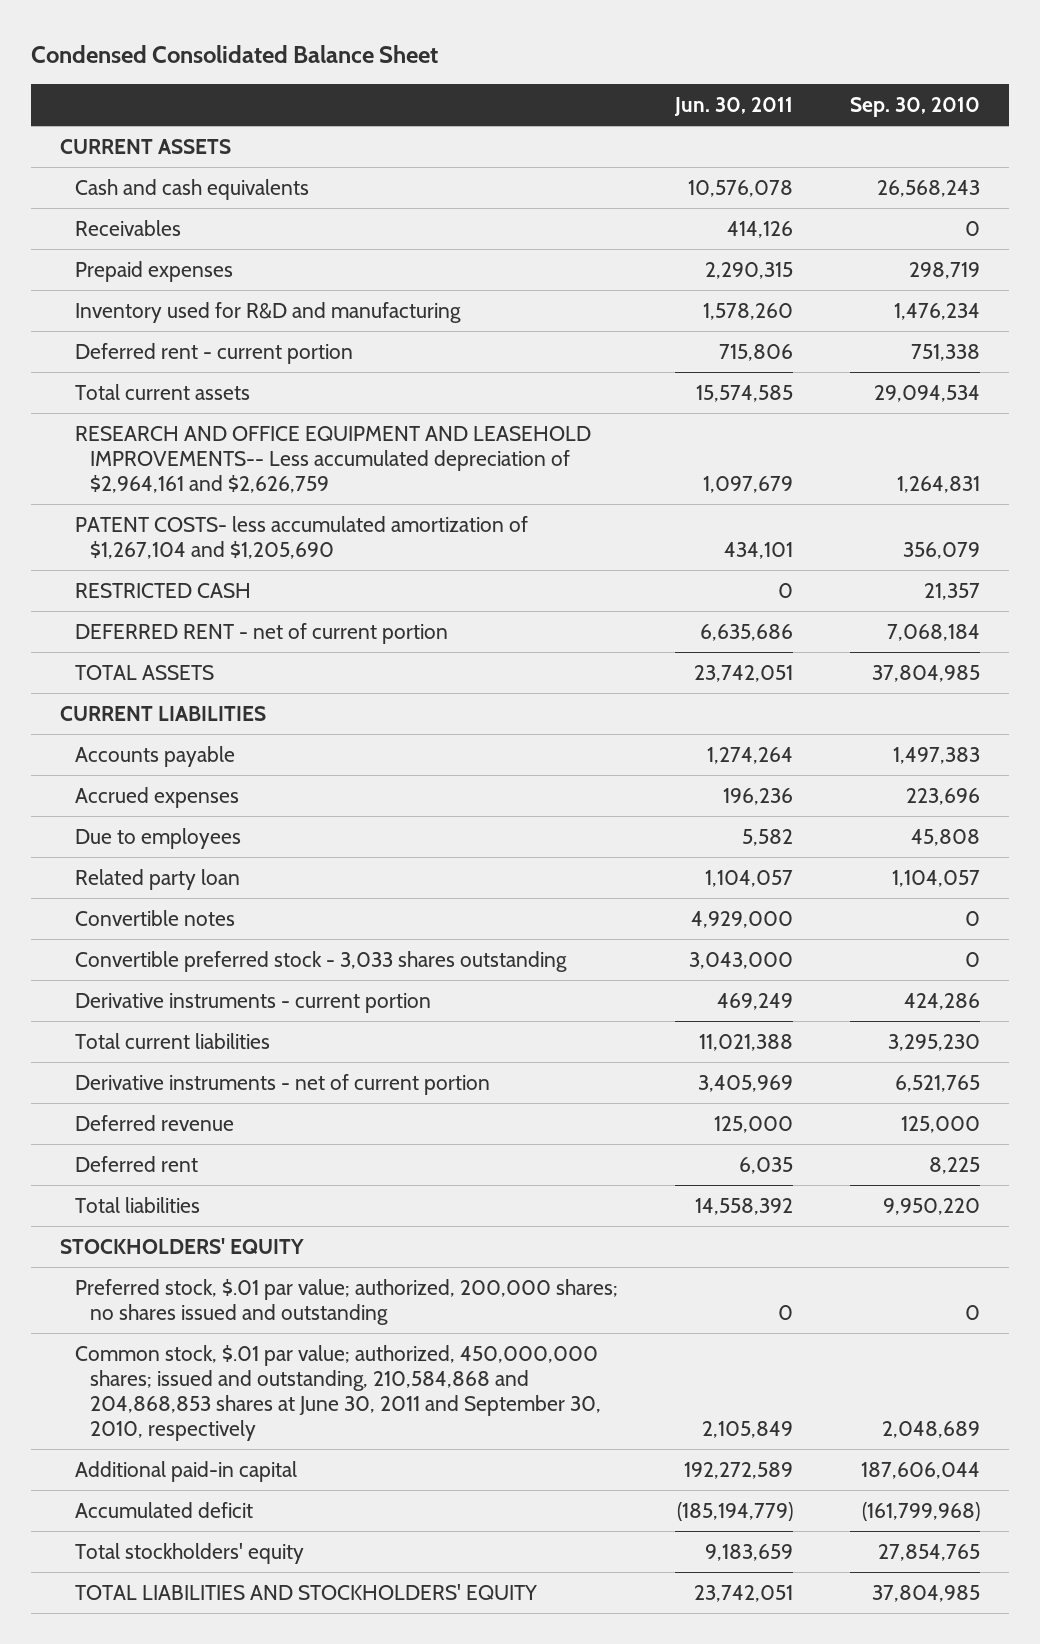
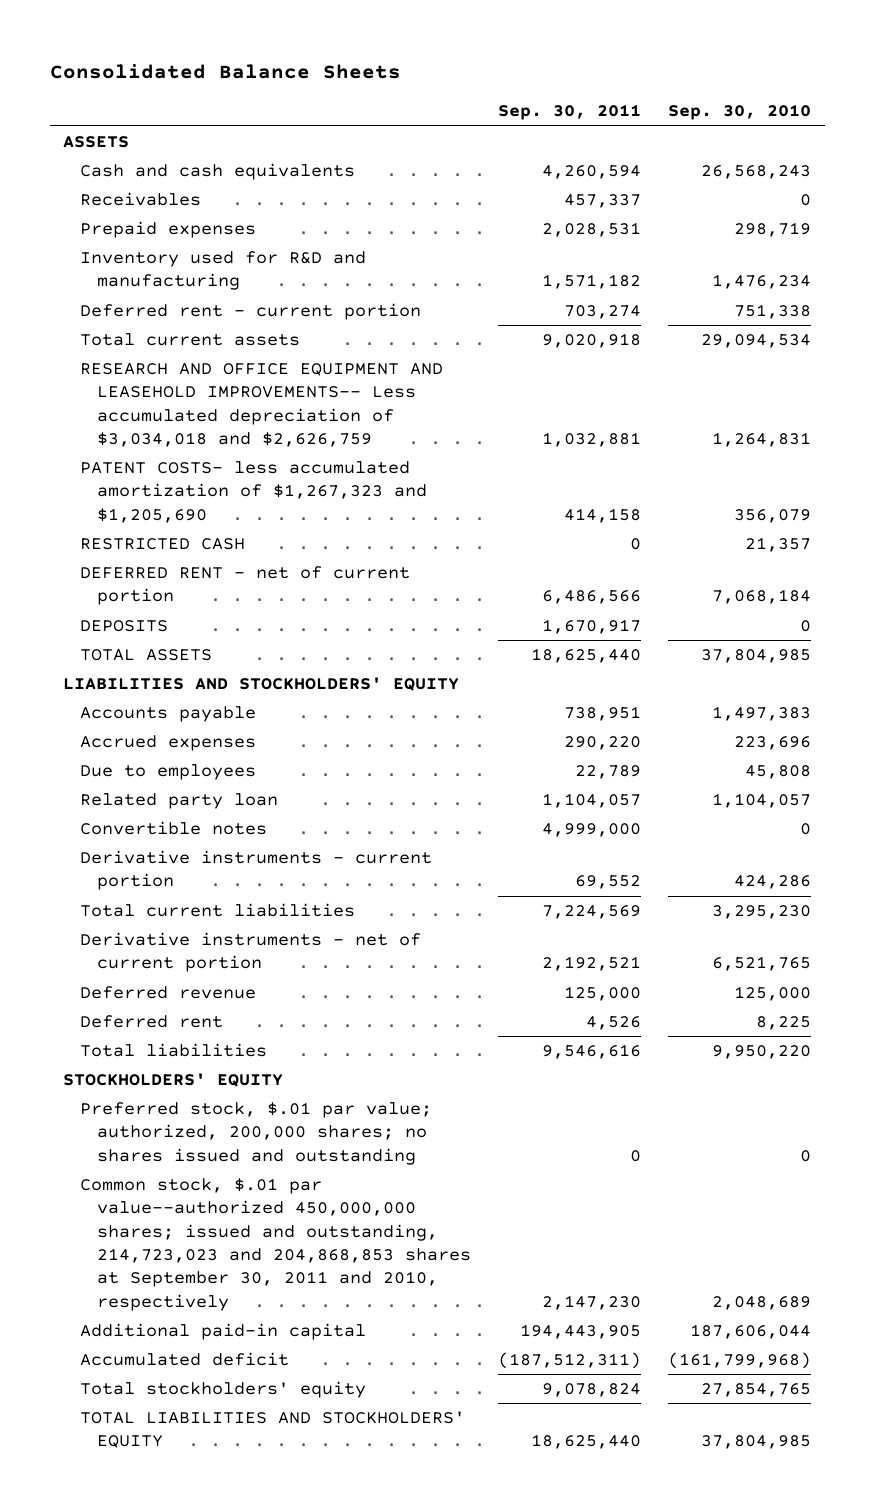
- Condensed Consolidated Balance Sheet
+ Consolidated Balance Sheets
- | Jun. 30, 2011 | Sep. 30, 2010
+ | Sep. 30, 2011 | Sep. 30, 2010
- CURRENT ASSETS
+ ASSETS
- RESEARCH AND OFFICE EQUIPMENT AND LEASEHOLD IMPROVEMENTS-- Less accumulated depreciation of $2,964,161 and $2,626,759 | 1,097,679 | 1,264,831
- PATENT COSTS- less accumulated amortization of $1,267,104 and $1,205,690 | 434,101 | 356,079
+ RESEARCH AND OFFICE EQUIPMENT AND LEASEHOLD IMPROVEMENTS-- Less accumulated depreciation of $3,034,018 and $2,626,759 | 1,032,881 | 1,264,831
+ PATENT COSTS- less accumulated amortization of $1,267,323 and $1,205,690 | 414,158 | 356,079
+ DEPOSITS | 1,670,917 | 0
- CURRENT LIABILITIES
+ LIABILITIES AND STOCKHOLDERS' EQUITY
- Convertible preferred stock - 3,033 shares outstanding | 3,043,000 | 0
- Common stock, $.01 par value; authorized, 450,000,000 shares; issued and outstanding, 210,584,868 and 204,868,853 shares at June 30, 2011 and September 30, 2010, respectively | 2,105,849 | 2,048,689
+ Common stock, $.01 par value--authorized 450,000,000 shares; issued and outstanding, 214,723,023 and 204,868,853 shares at September 30, 2011 and 2010, respectively | 2,147,230 | 2,048,689

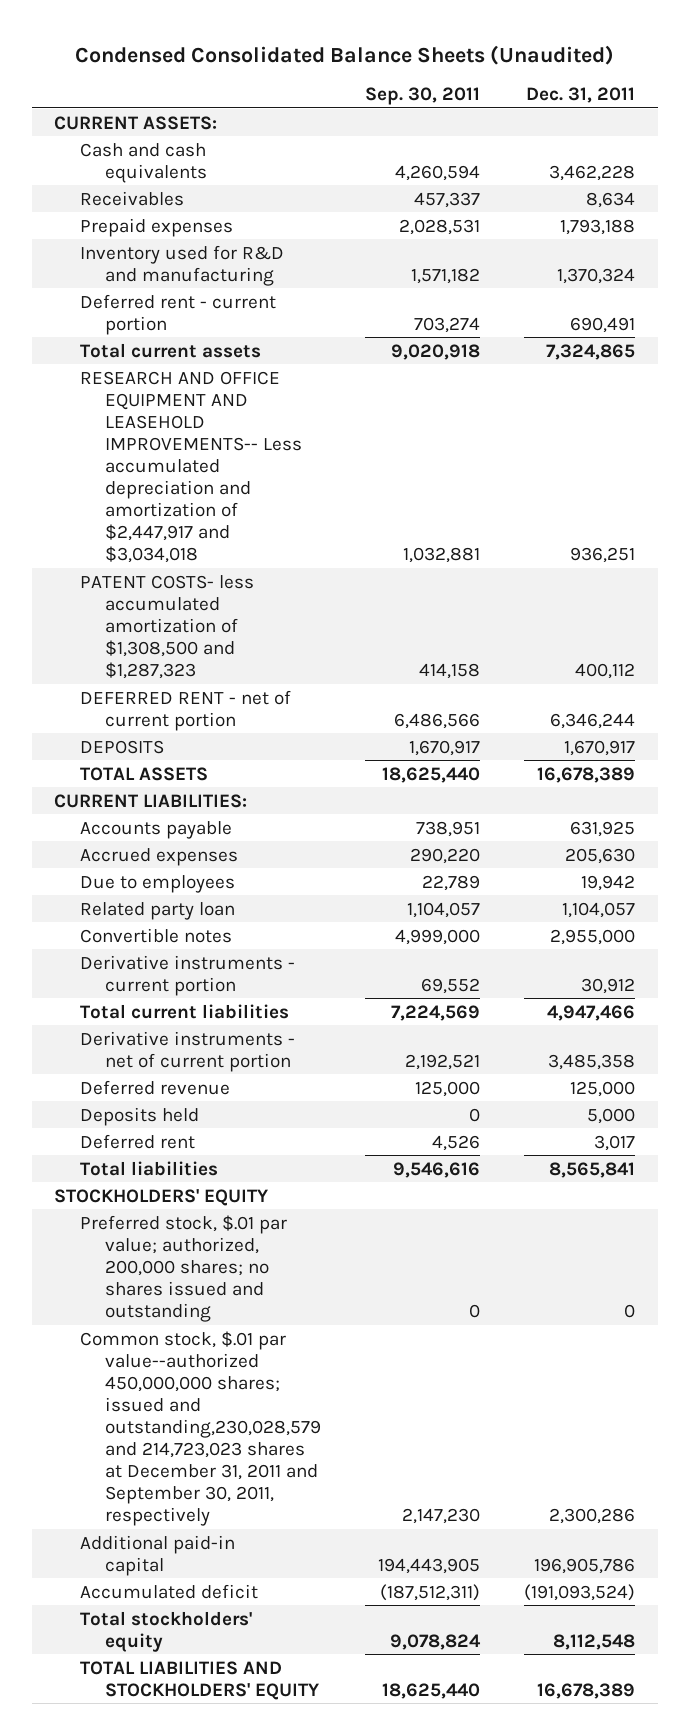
- Consolidated Balance Sheets
+ Condensed Consolidated Balance Sheets (Unaudited)
- | Sep. 30, 2011 | Sep. 30, 2010
+ | Sep. 30, 2011 | Dec. 31, 2011
- ASSETS
+ CURRENT ASSETS:
- RESEARCH AND OFFICE EQUIPMENT AND LEASEHOLD IMPROVEMENTS-- Less accumulated depreciation of $3,034,018 and $2,626,759 | 1,032,881 | 1,264,831
- PATENT COSTS- less accumulated amortization of $1,267,323 and $1,205,690 | 414,158 | 356,079
- RESTRICTED CASH | 0 | 21,357
+ RESEARCH AND OFFICE EQUIPMENT AND LEASEHOLD IMPROVEMENTS-- Less accumulated depreciation and amortization of $2,447,917 and $3,034,018 | 1,032,881 | 936,251
+ PATENT COSTS- less accumulated amortization of $1,308,500 and $1,287,323 | 414,158 | 400,112
- LIABILITIES AND STOCKHOLDERS' EQUITY
+ CURRENT LIABILITIES:
+ Deposits held | 0 | 5,000
- Common stock, $.01 par value--authorized 450,000,000 shares; issued and outstanding, 214,723,023 and 204,868,853 shares at September 30, 2011 and 2010, respectively | 2,147,230 | 2,048,689
+ Common stock, $.01 par value--authorized 450,000,000 shares; issued and outstanding,230,028,579 and 214,723,023 shares at December 31, 2011 and September 30, 2011, respectively | 2,147,230 | 2,300,286

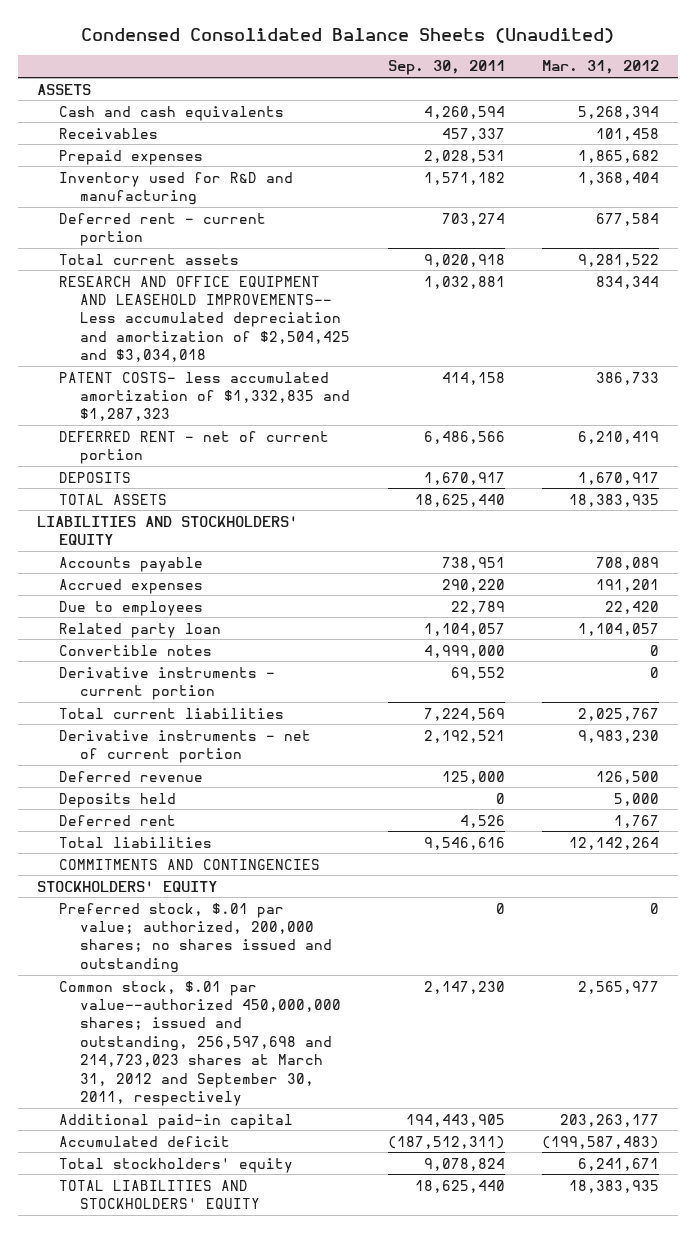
- | Sep. 30, 2011 | Dec. 31, 2011
+ | Sep. 30, 2011 | Mar. 31, 2012
- CURRENT ASSETS:
+ ASSETS
- RESEARCH AND OFFICE EQUIPMENT AND LEASEHOLD IMPROVEMENTS-- Less accumulated depreciation and amortization of $2,447,917 and $3,034,018 | 1,032,881 | 936,251
- PATENT COSTS- less accumulated amortization of $1,308,500 and $1,287,323 | 414,158 | 400,112
+ RESEARCH AND OFFICE EQUIPMENT AND LEASEHOLD IMPROVEMENTS-- Less accumulated depreciation and amortization of $2,504,425 and $3,034,018 | 1,032,881 | 834,344
+ PATENT COSTS- less accumulated amortization of $1,332,835 and $1,287,323 | 414,158 | 386,733
- CURRENT LIABILITIES:
+ LIABILITIES AND STOCKHOLDERS' EQUITY
+ COMMITMENTS AND CONTINGENCIES
- Common stock, $.01 par value--authorized 450,000,000 shares; issued and outstanding,230,028,579 and 214,723,023 shares at December 31, 2011 and September 30, 2011, respectively | 2,147,230 | 2,300,286
+ Common stock, $.01 par value--authorized 450,000,000 shares; issued and outstanding, 256,597,698 and 214,723,023 shares at March 31, 2012 and September 30, 2011, respectively | 2,147,230 | 2,565,977

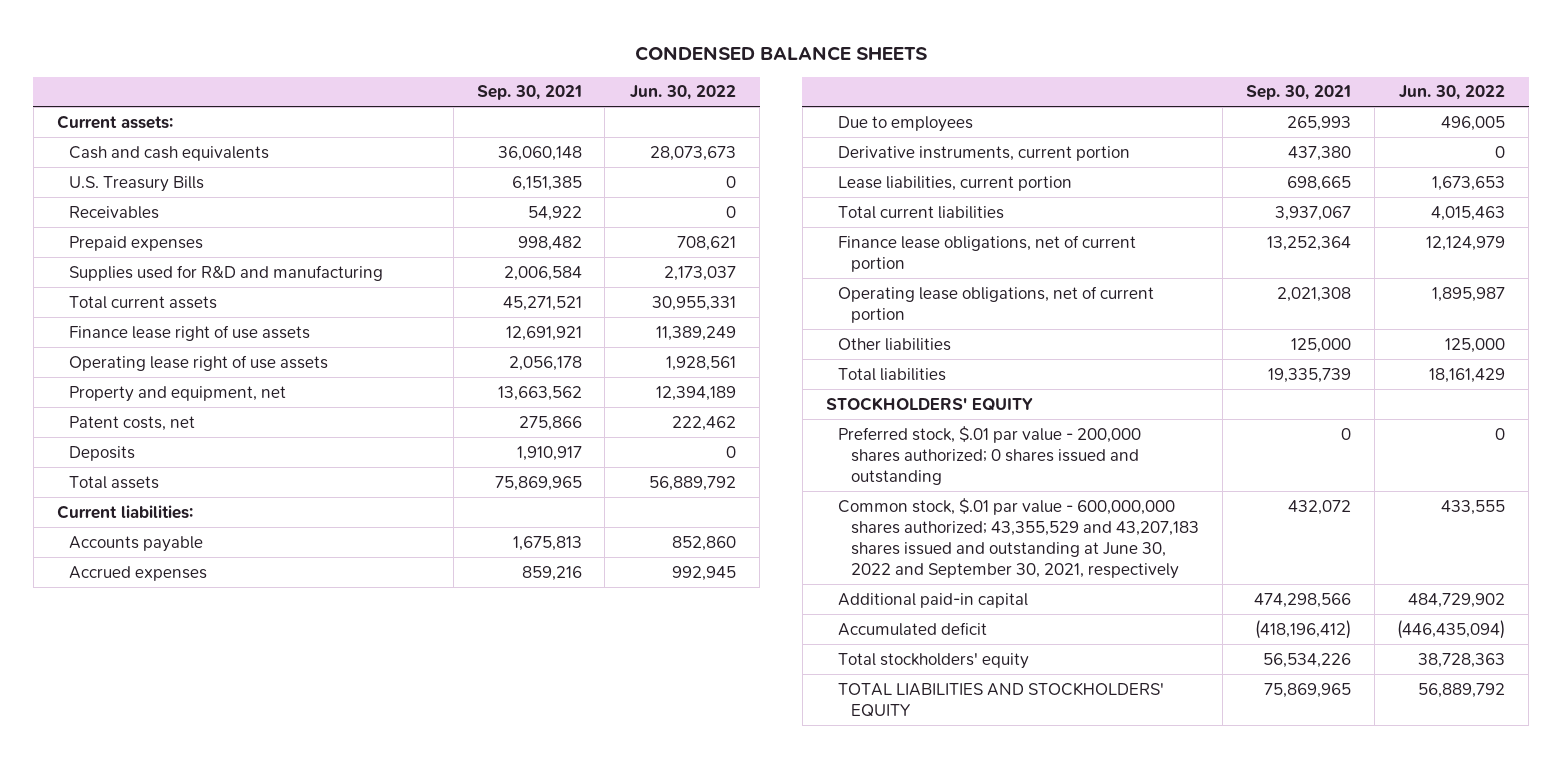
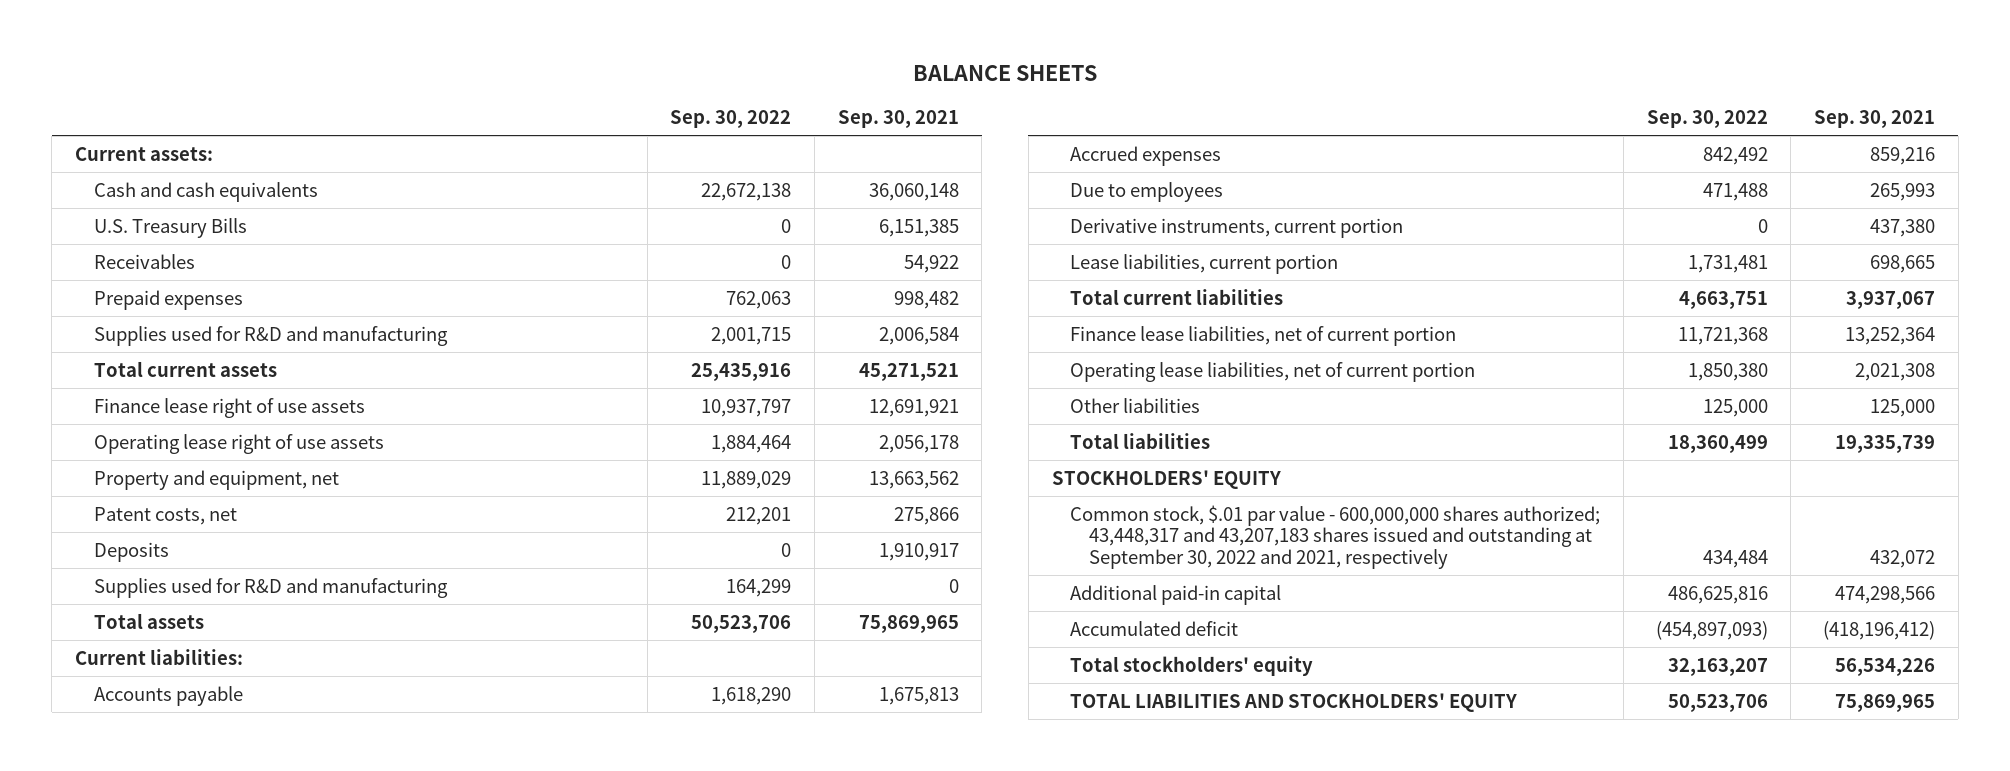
- CONDENSED BALANCE SHEETS
+ BALANCE SHEETS
- | Sep. 30, 2021 | Jun. 30, 2022
+ | Sep. 30, 2022 | Sep. 30, 2021
+ Supplies used for R&D and manufacturing | 164,299 | 0
- Finance lease obligations, net of current portion | 13,252,364 | 12,124,979
- Operating lease obligations, net of current portion | 2,021,308 | 1,895,987
+ Finance lease liabilities, net of current portion | 11,721,368 | 13,252,364
+ Operating lease liabilities, net of current portion | 1,850,380 | 2,021,308
- Preferred stock, $.01 par value - 200,000 shares authorized; 0 shares issued and outstanding | 0 | 0
- Common stock, $.01 par value - 600,000,000 shares authorized; 43,355,529 and 43,207,183 shares issued and outstanding at June 30, 2022 and September 30, 2021, respectively | 432,072 | 433,555
+ Common stock, $.01 par value - 600,000,000 shares authorized; 43,448,317 and 43,207,183 shares issued and outstanding at September 30, 2022 and 2021, respectively | 434,484 | 432,072

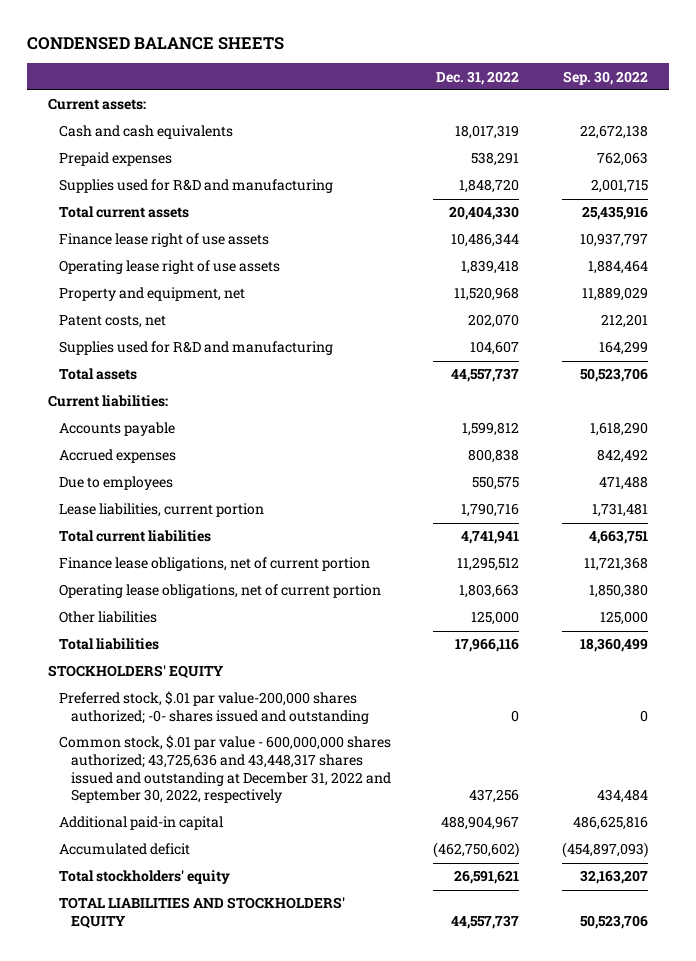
- BALANCE SHEETS
+ CONDENSED BALANCE SHEETS
- | Sep. 30, 2022 | Sep. 30, 2021
+ | Dec. 31, 2022 | Sep. 30, 2022
- U.S. Treasury Bills | 0 | 6,151,385
- Receivables | 0 | 54,922
- Deposits | 0 | 1,910,917
- Derivative instruments, current portion | 0 | 437,380
- Finance lease liabilities, net of current portion | 11,721,368 | 13,252,364
- Operating lease liabilities, net of current portion | 1,850,380 | 2,021,308
+ Finance lease obligations, net of current portion | 11,295,512 | 11,721,368
+ Operating lease obligations, net of current portion | 1,803,663 | 1,850,380
- Common stock, $.01 par value - 600,000,000 shares authorized; 43,448,317 and 43,207,183 shares issued and outstanding at September 30, 2022 and 2021, respectively | 434,484 | 432,072
+ Preferred stock, $.01 par value-200,000 shares authorized; -0- shares issued and outstanding | 0 | 0
+ Common stock, $.01 par value - 600,000,000 shares authorized; 43,725,636 and 43,448,317 shares issued and outstanding at December 31, 2022 and September 30, 2022, respectively | 437,256 | 434,484

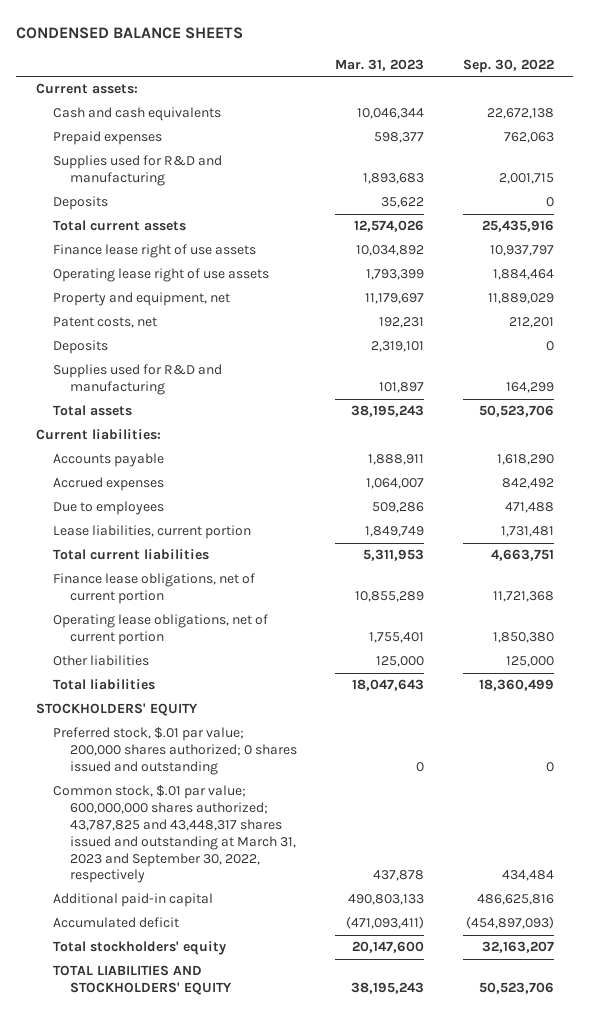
- | Dec. 31, 2022 | Sep. 30, 2022
+ | Mar. 31, 2023 | Sep. 30, 2022
+ Deposits | 35,622 | 0
+ Deposits | 2,319,101 | 0
- Preferred stock, $.01 par value-200,000 shares authorized; -0- shares issued and outstanding | 0 | 0
- Common stock, $.01 par value - 600,000,000 shares authorized; 43,725,636 and 43,448,317 shares issued and outstanding at December 31, 2022 and September 30, 2022, respectively | 437,256 | 434,484
+ Preferred stock, $.01 par value; 200,000 shares authorized; 0 shares issued and outstanding | 0 | 0
+ Common stock, $.01 par value; 600,000,000 shares authorized; 43,787,825 and 43,448,317 shares issued and outstanding at March 31, 2023 and September 30, 2022, respectively | 437,878 | 434,484

